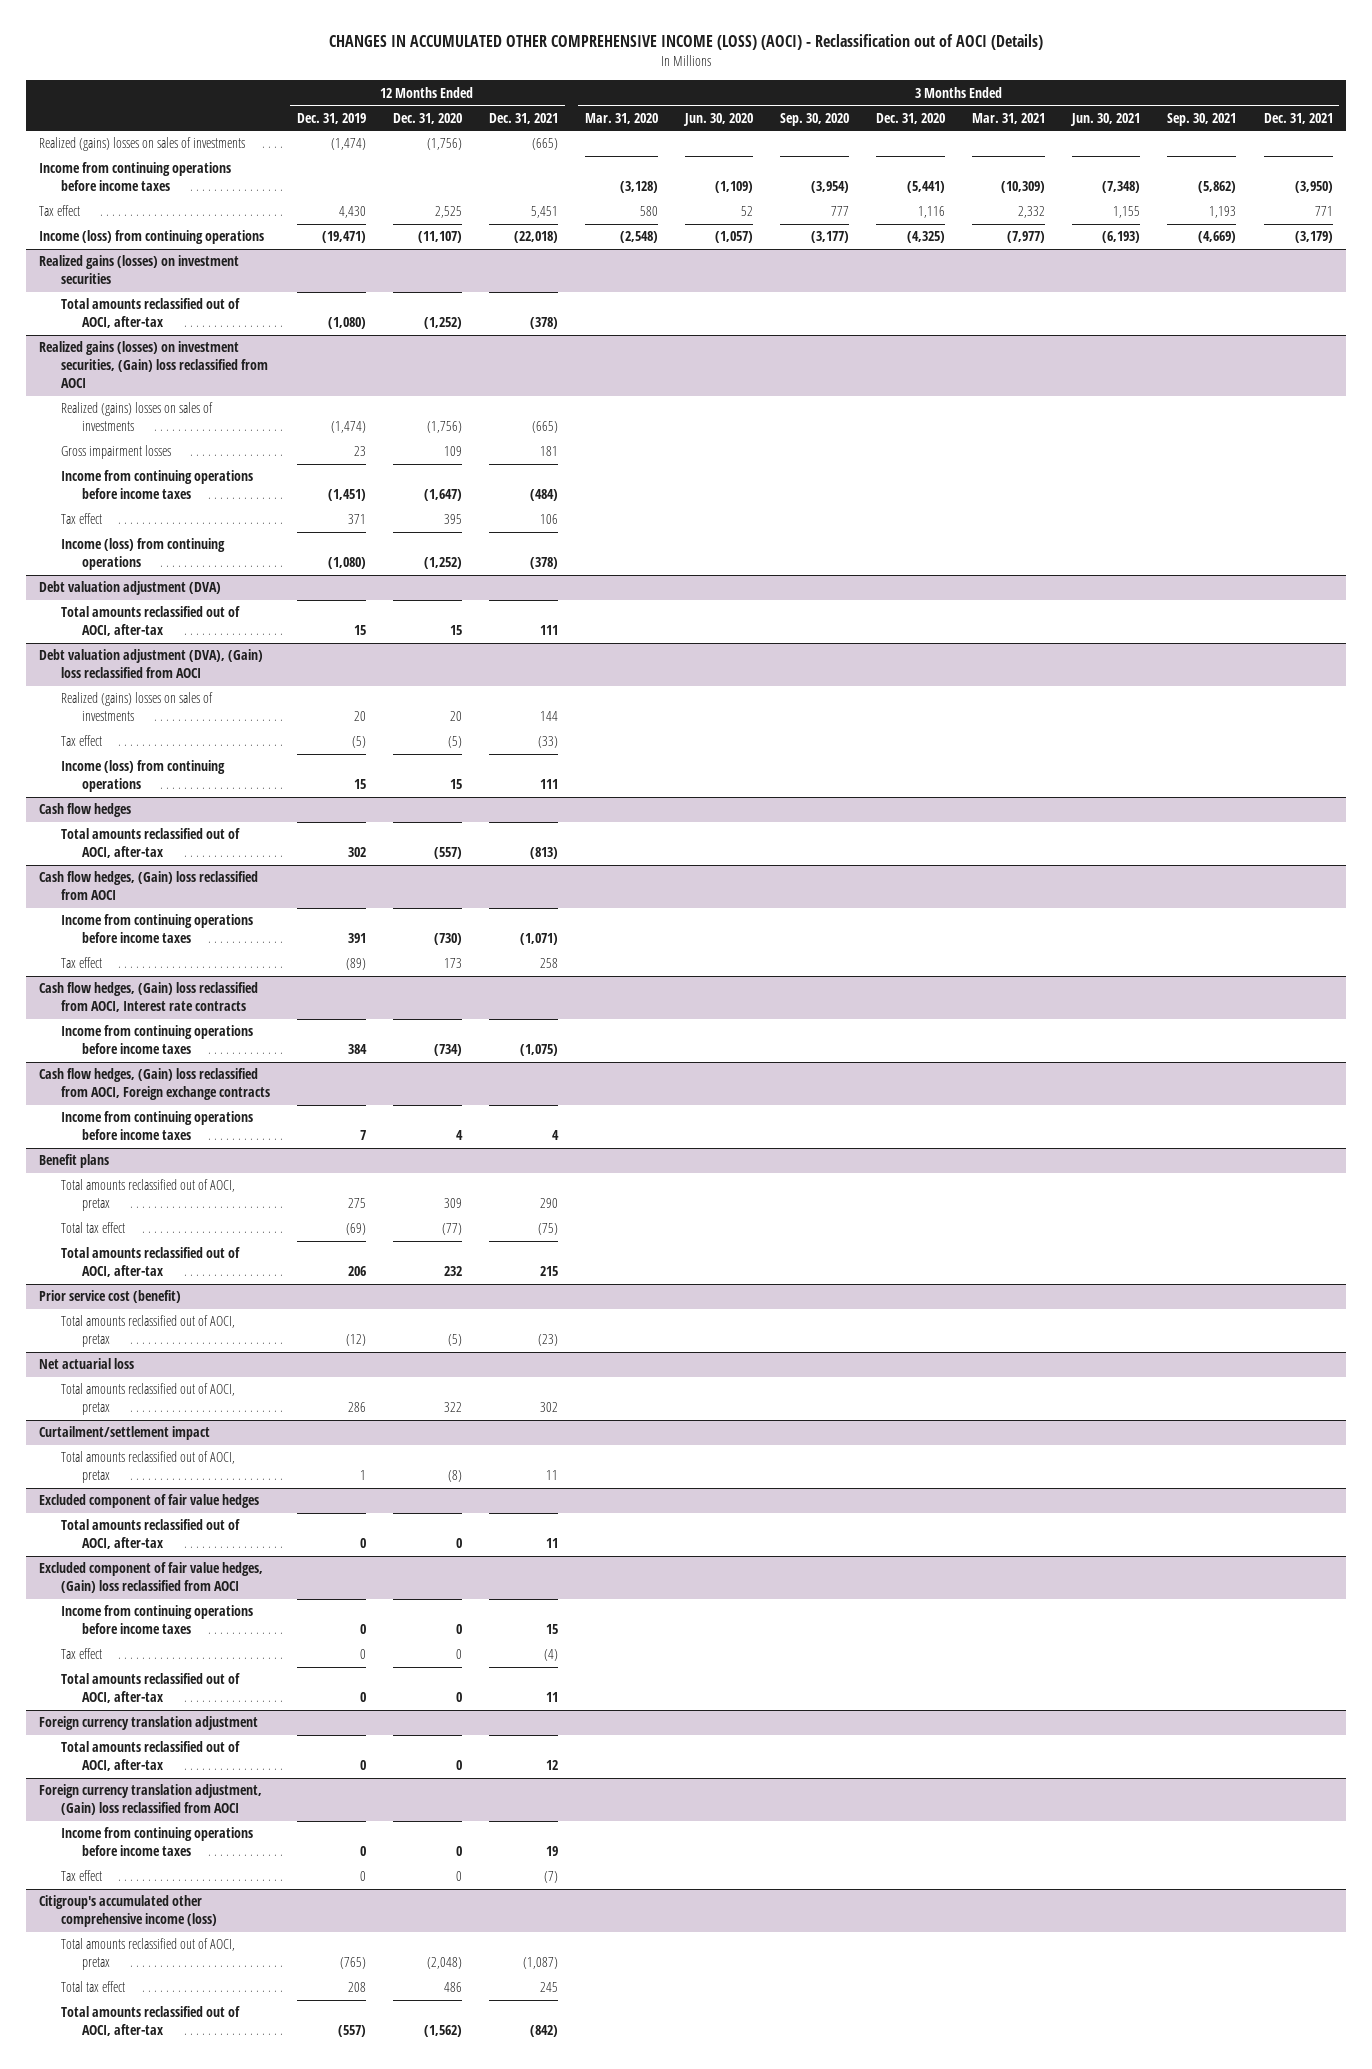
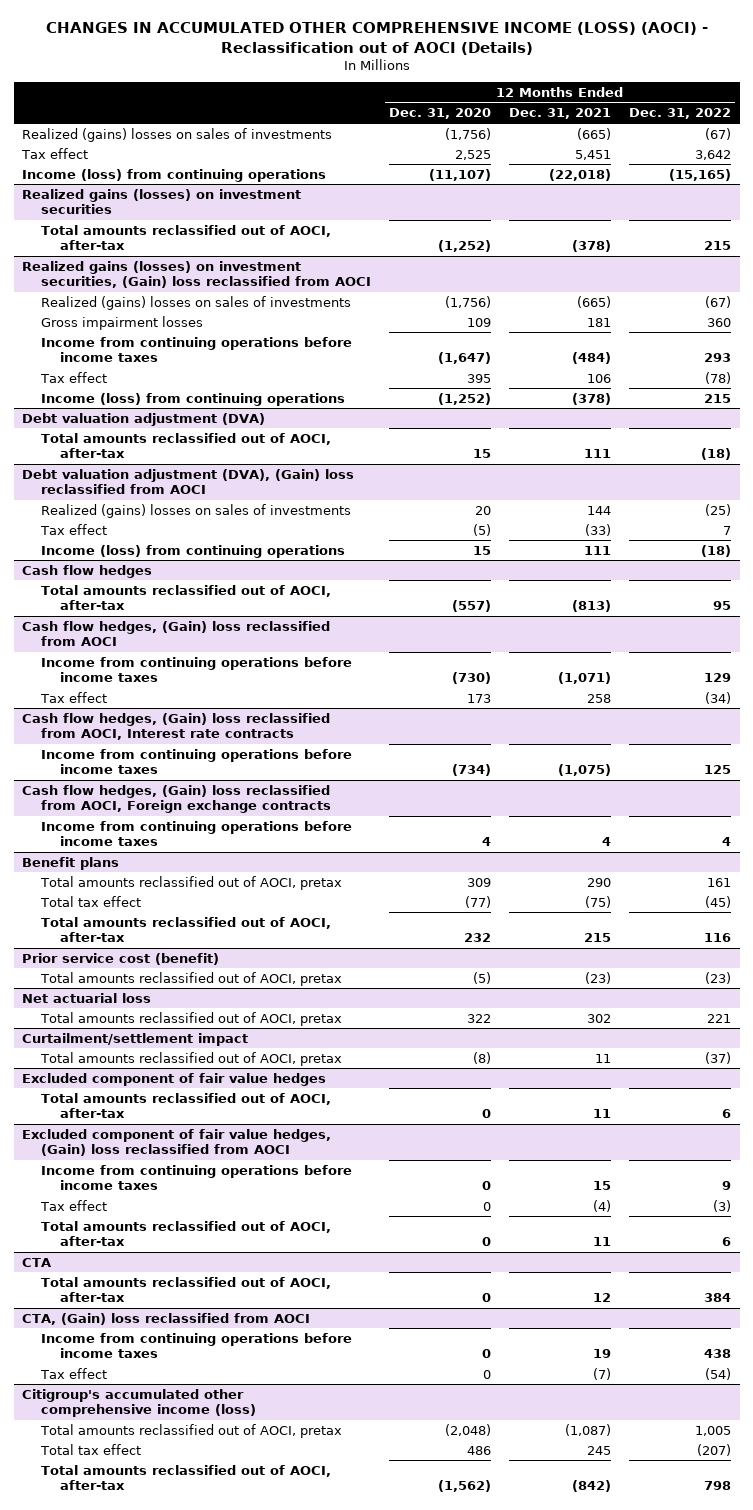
- | 12 Months Ended Dec. 31, 2019 | 12 Months Ended Dec. 31, 2020 | 12 Months Ended Dec. 31, 2021 | 3 Months Ended Mar. 31, 2020 | 3 Months Ended Jun. 30, 2020 | 3 Months Ended Sep. 30, 2020 | 3 Months Ended Dec. 31, 2020 | 3 Months Ended Mar. 31, 2021 | 3 Months Ended Jun. 30, 2021 | 3 Months Ended Sep. 30, 2021 | 3 Months Ended Dec. 31, 2021
+ | 12 Months Ended Dec. 31, 2020 | 12 Months Ended Dec. 31, 2021 | 12 Months Ended Dec. 31, 2022
- Income from continuing operations before income taxes | | | | (3,128) | (1,109) | (3,954) | (5,441) | (10,309) | (7,348) | (5,862) | (3,950)
- Foreign currency translation adjustment
+ CTA
- Foreign currency translation adjustment, (Gain) loss reclassified from AOCI
+ CTA, (Gain) loss reclassified from AOCI

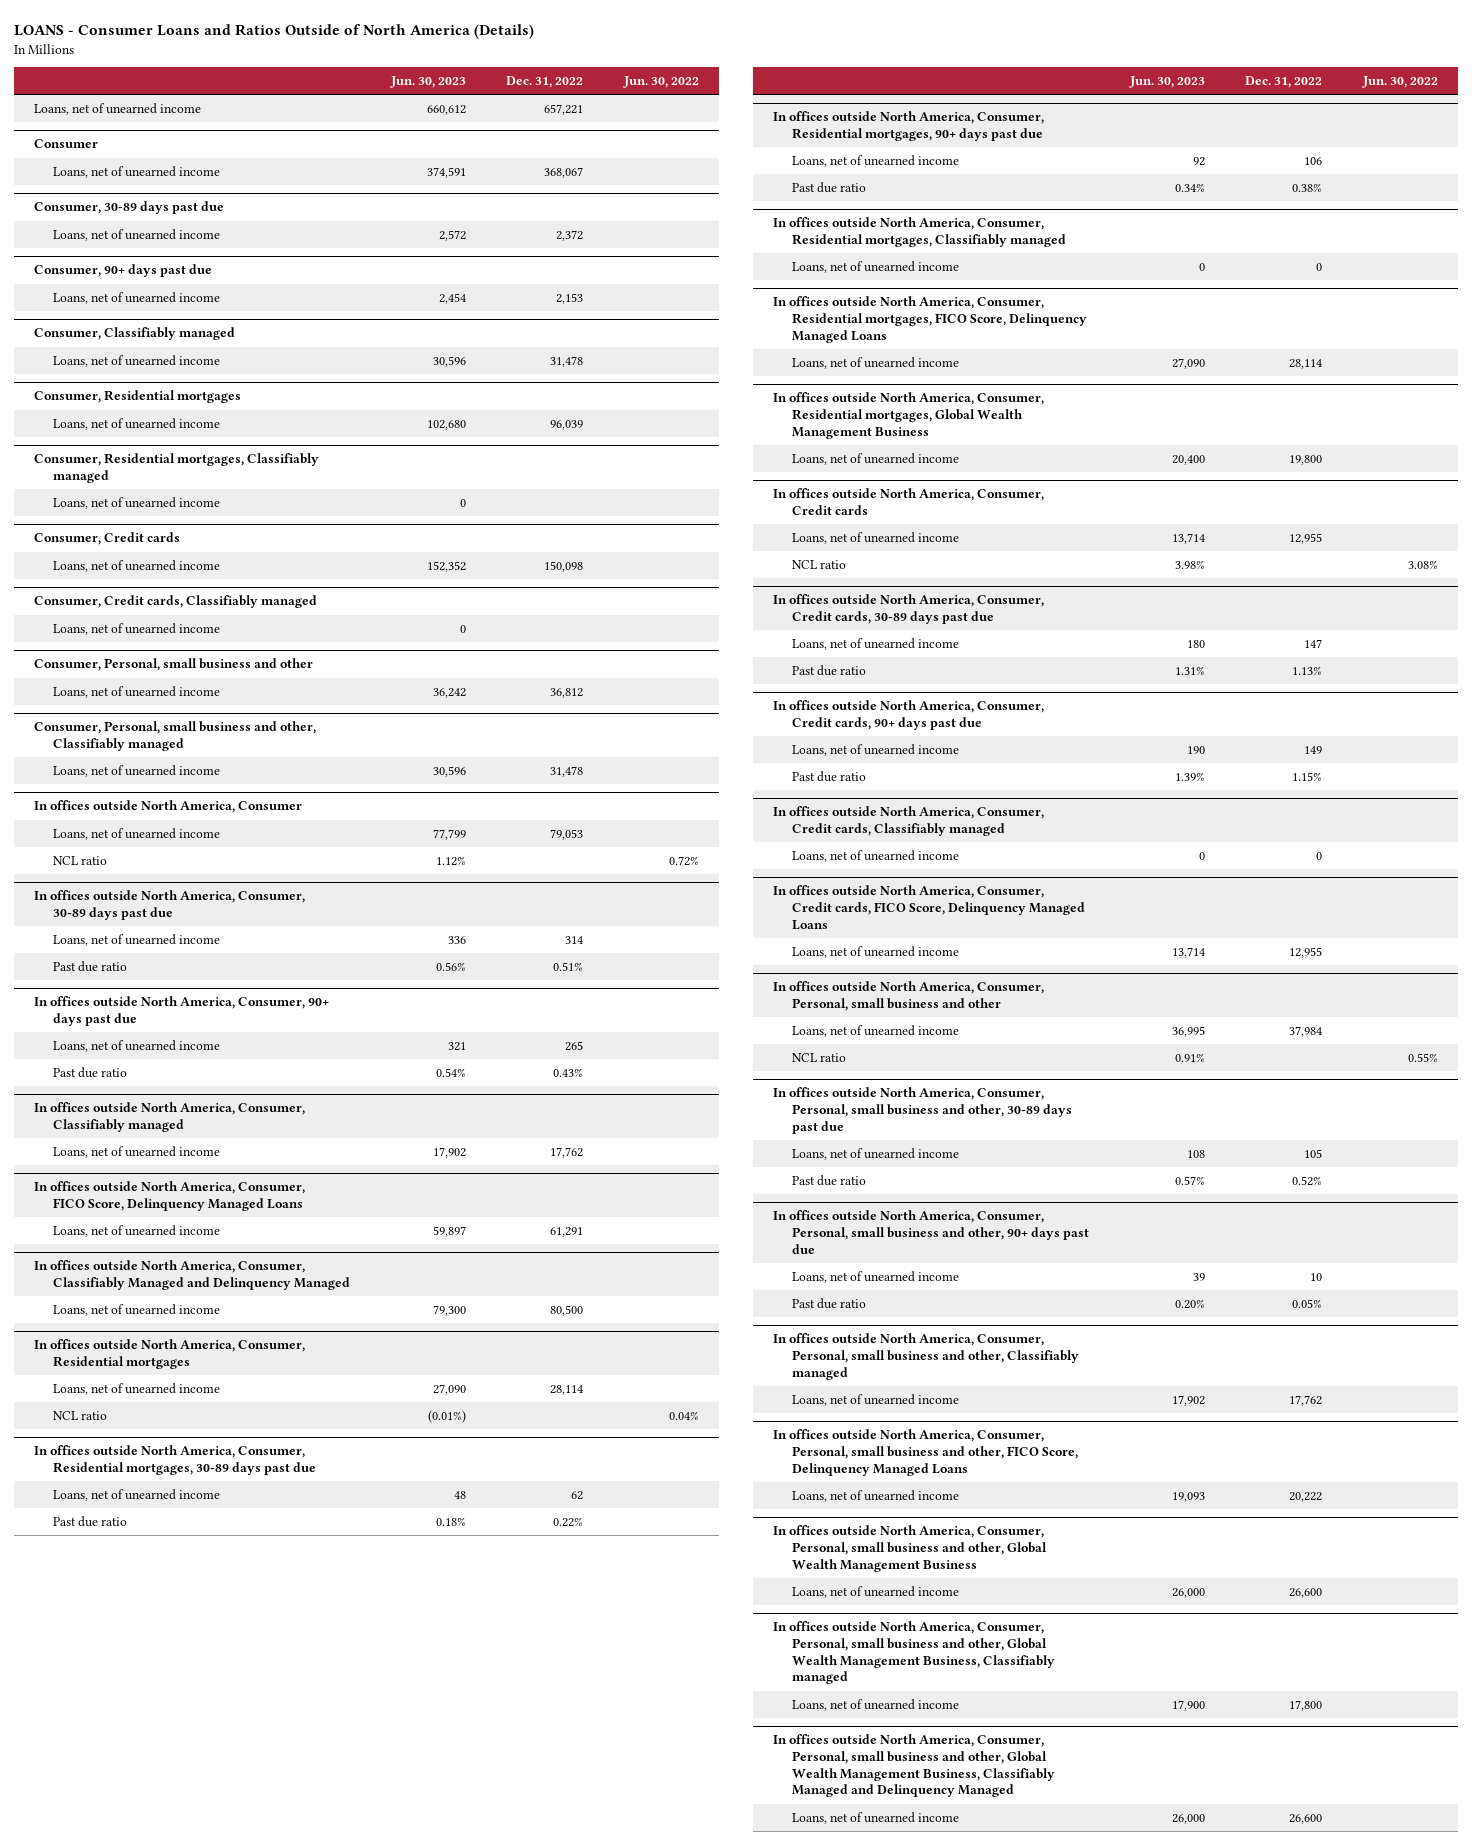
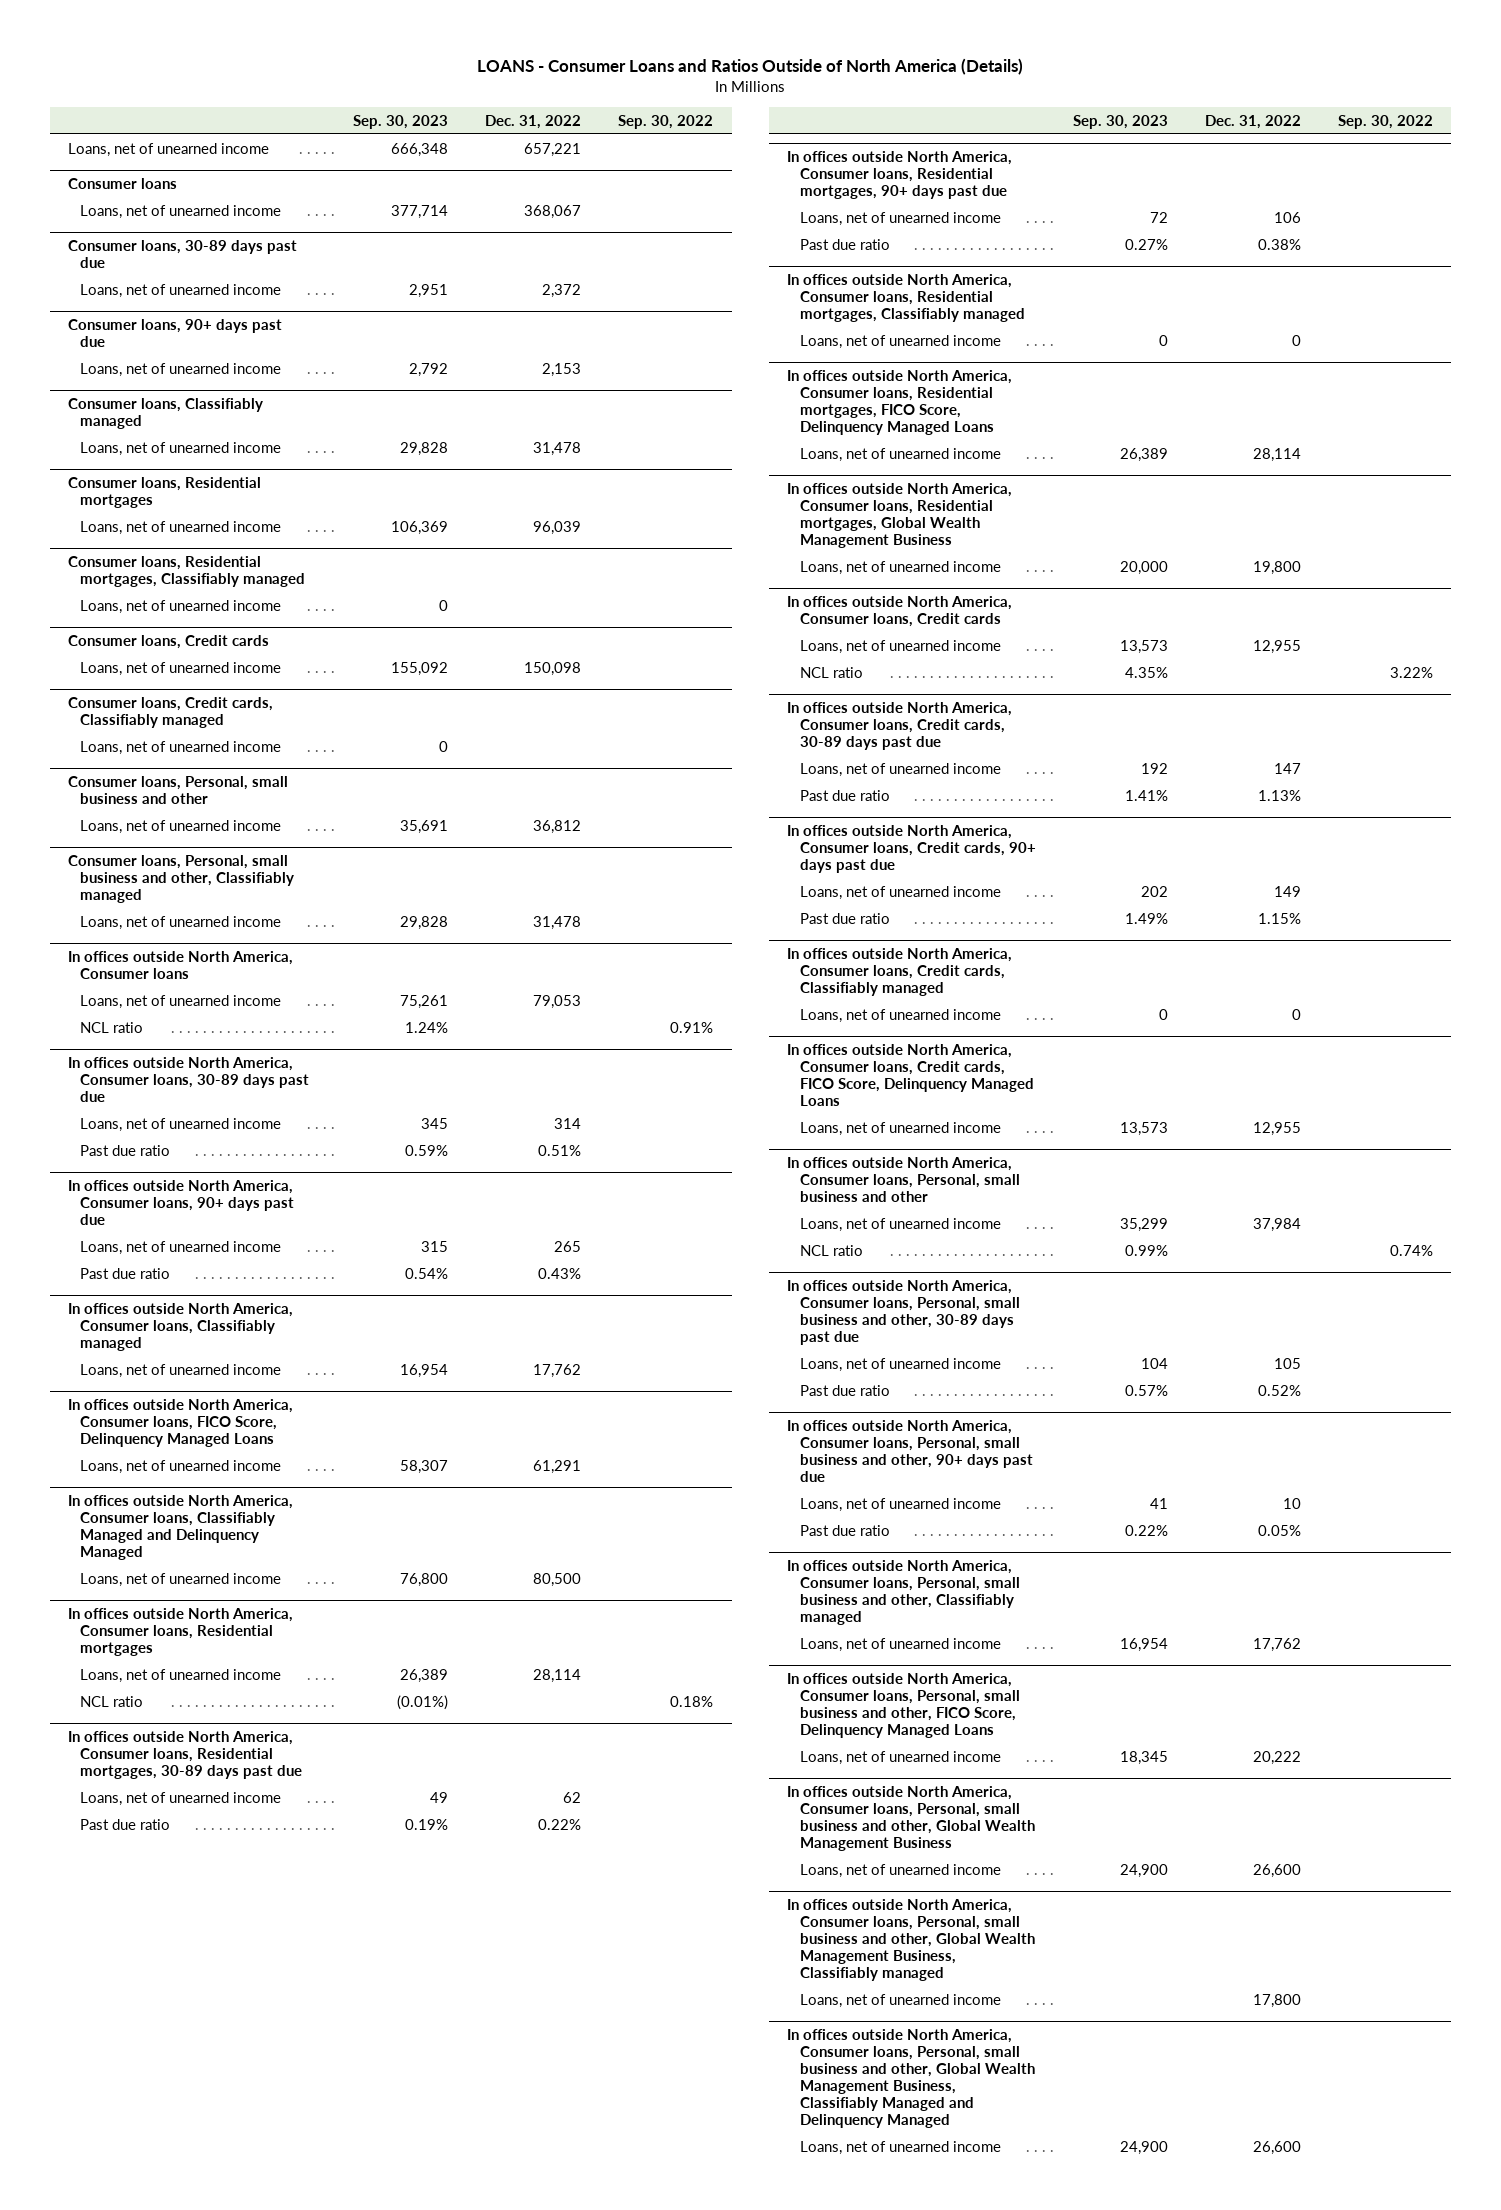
- | Jun. 30, 2023 | Dec. 31, 2022 | Jun. 30, 2022
+ | Sep. 30, 2023 | Dec. 31, 2022 | Sep. 30, 2022
- Consumer
+ Consumer loans
- Consumer, 30-89 days past due
+ Consumer loans, 30-89 days past due
- Consumer, 90+ days past due
+ Consumer loans, 90+ days past due
- Consumer, Classifiably managed
+ Consumer loans, Classifiably managed
- Consumer, Residential mortgages
+ Consumer loans, Residential mortgages
- Consumer, Residential mortgages, Classifiably managed
+ Consumer loans, Residential mortgages, Classifiably managed
- Consumer, Credit cards
+ Consumer loans, Credit cards
- Consumer, Credit cards, Classifiably managed
+ Consumer loans, Credit cards, Classifiably managed
- Consumer, Personal, small business and other
+ Consumer loans, Personal, small business and other
- Consumer, Personal, small business and other, Classifiably managed
+ Consumer loans, Personal, small business and other, Classifiably managed
- In offices outside North America, Consumer
+ In offices outside North America, Consumer loans
- In offices outside North America, Consumer, 30-89 days past due
+ In offices outside North America, Consumer loans, 30-89 days past due
- In offices outside North America, Consumer, 90+ days past due
+ In offices outside North America, Consumer loans, 90+ days past due
- In offices outside North America, Consumer, Classifiably managed
+ In offices outside North America, Consumer loans, Classifiably managed
- In offices outside North America, Consumer, FICO Score, Delinquency Managed Loans
+ In offices outside North America, Consumer loans, FICO Score, Delinquency Managed Loans
- In offices outside North America, Consumer, Classifiably Managed and Delinquency Managed
+ In offices outside North America, Consumer loans, Classifiably Managed and Delinquency Managed
- In offices outside North America, Consumer, Residential mortgages
+ In offices outside North America, Consumer loans, Residential mortgages
- In offices outside North America, Consumer, Residential mortgages, 30-89 days past due
+ In offices outside North America, Consumer loans, Residential mortgages, 30-89 days past due
- In offices outside North America, Consumer, Residential mortgages, 90+ days past due
+ In offices outside North America, Consumer loans, Residential mortgages, 90+ days past due
- In offices outside North America, Consumer, Residential mortgages, Classifiably managed
+ In offices outside North America, Consumer loans, Residential mortgages, Classifiably managed
- In offices outside North America, Consumer, Residential mortgages, FICO Score, Delinquency Managed Loans
+ In offices outside North America, Consumer loans, Residential mortgages, FICO Score, Delinquency Managed Loans
- In offices outside North America, Consumer, Residential mortgages, Global Wealth Management Business
+ In offices outside North America, Consumer loans, Residential mortgages, Global Wealth Management Business
- In offices outside North America, Consumer, Credit cards
+ In offices outside North America, Consumer loans, Credit cards
- In offices outside North America, Consumer, Credit cards, 30-89 days past due
+ In offices outside North America, Consumer loans, Credit cards, 30-89 days past due
- In offices outside North America, Consumer, Credit cards, 90+ days past due
+ In offices outside North America, Consumer loans, Credit cards, 90+ days past due
- In offices outside North America, Consumer, Credit cards, Classifiably managed
+ In offices outside North America, Consumer loans, Credit cards, Classifiably managed
- In offices outside North America, Consumer, Credit cards, FICO Score, Delinquency Managed Loans
+ In offices outside North America, Consumer loans, Credit cards, FICO Score, Delinquency Managed Loans
- In offices outside North America, Consumer, Personal, small business and other
+ In offices outside North America, Consumer loans, Personal, small business and other
- In offices outside North America, Consumer, Personal, small business and other, 30-89 days past due
+ In offices outside North America, Consumer loans, Personal, small business and other, 30-89 days past due
- In offices outside North America, Consumer, Personal, small business and other, 90+ days past due
+ In offices outside North America, Consumer loans, Personal, small business and other, 90+ days past due
- In offices outside North America, Consumer, Personal, small business and other, Classifiably managed
+ In offices outside North America, Consumer loans, Personal, small business and other, Classifiably managed
- In offices outside North America, Consumer, Personal, small business and other, FICO Score, Delinquency Managed Loans
+ In offices outside North America, Consumer loans, Personal, small business and other, FICO Score, Delinquency Managed Loans
- In offices outside North America, Consumer, Personal, small business and other, Global Wealth Management Business
+ In offices outside North America, Consumer loans, Personal, small business and other, Global Wealth Management Business
- In offices outside North America, Consumer, Personal, small business and other, Global Wealth Management Business, Classifiably managed
+ In offices outside North America, Consumer loans, Personal, small business and other, Global Wealth Management Business, Classifiably managed
- In offices outside North America, Consumer, Personal, small business and other, Global Wealth Management Business, Classifiably Managed and Delinquency Managed
+ In offices outside North America, Consumer loans, Personal, small business and other, Global Wealth Management Business, Classifiably Managed and Delinquency Managed

